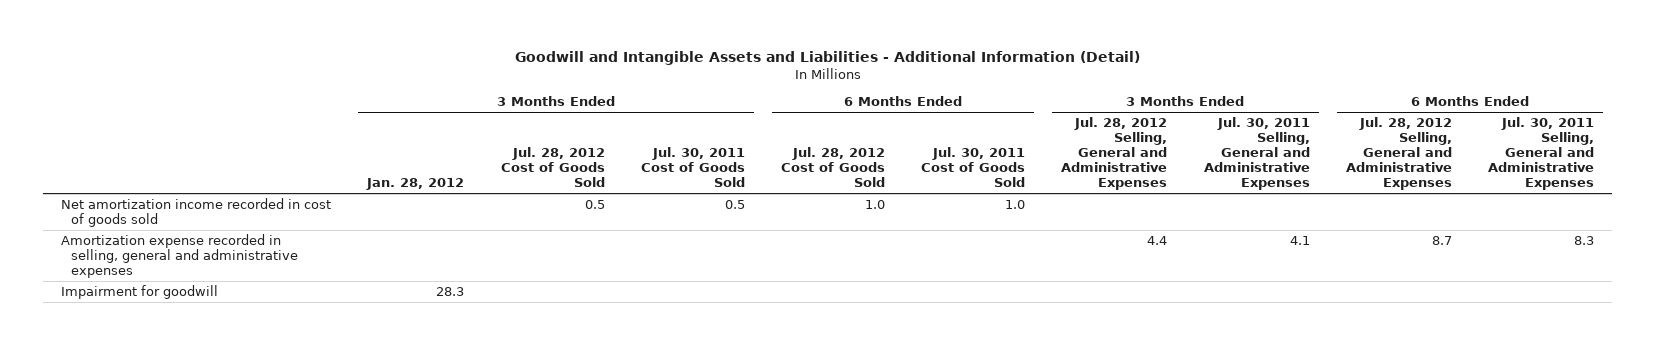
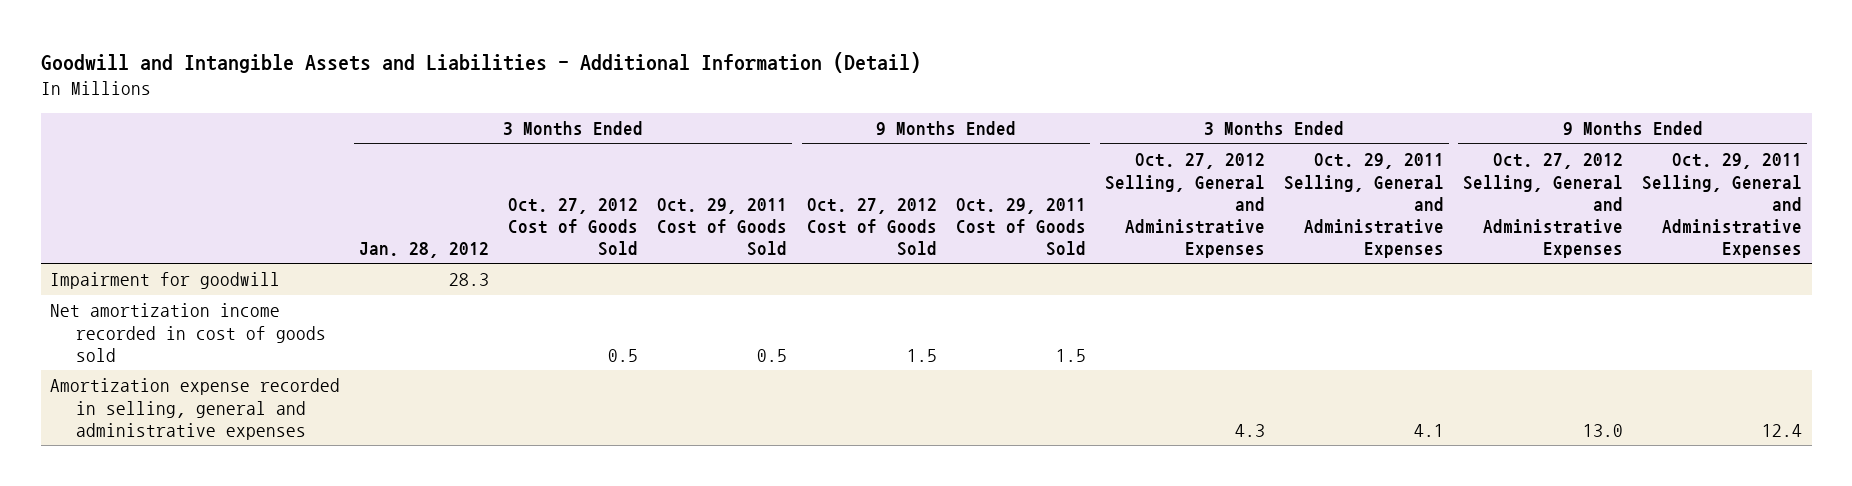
- | 3 Months Ended Jan. 28, 2012 | 3 Months Ended Jul. 28, 2012 Cost of Goods Sold | 3 Months Ended Jul. 30, 2011 Cost of Goods Sold | 6 Months Ended Jul. 28, 2012 Cost of Goods Sold | 6 Months Ended Jul. 30, 2011 Cost of Goods Sold | 3 Months Ended Jul. 28, 2012 Selling, General and Administrative Expenses | 3 Months Ended Jul. 30, 2011 Selling, General and Administrative Expenses | 6 Months Ended Jul. 28, 2012 Selling, General and Administrative Expenses | 6 Months Ended Jul. 30, 2011 Selling, General and Administrative Expenses
+ | 3 Months Ended Jan. 28, 2012 | 3 Months Ended Oct. 27, 2012 Cost of Goods Sold | 3 Months Ended Oct. 29, 2011 Cost of Goods Sold | 9 Months Ended Oct. 27, 2012 Cost of Goods Sold | 9 Months Ended Oct. 29, 2011 Cost of Goods Sold | 3 Months Ended Oct. 27, 2012 Selling, General and Administrative Expenses | 3 Months Ended Oct. 29, 2011 Selling, General and Administrative Expenses | 9 Months Ended Oct. 27, 2012 Selling, General and Administrative Expenses | 9 Months Ended Oct. 29, 2011 Selling, General and Administrative Expenses
moved up: Impairment for goodwill | 28.3 | | | | | | | |

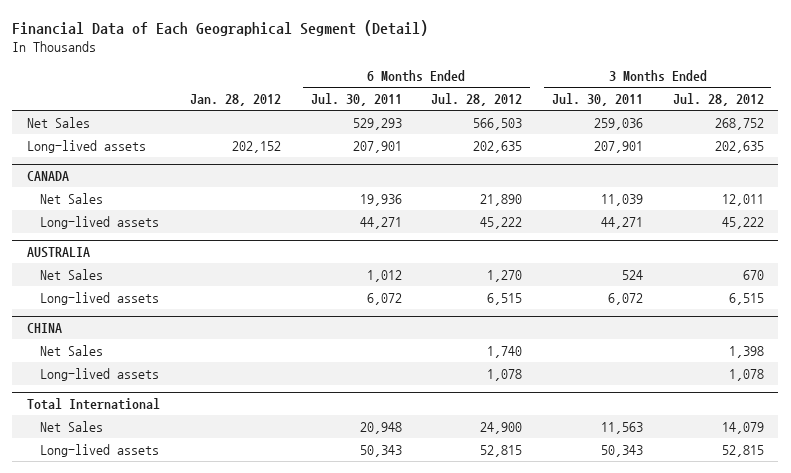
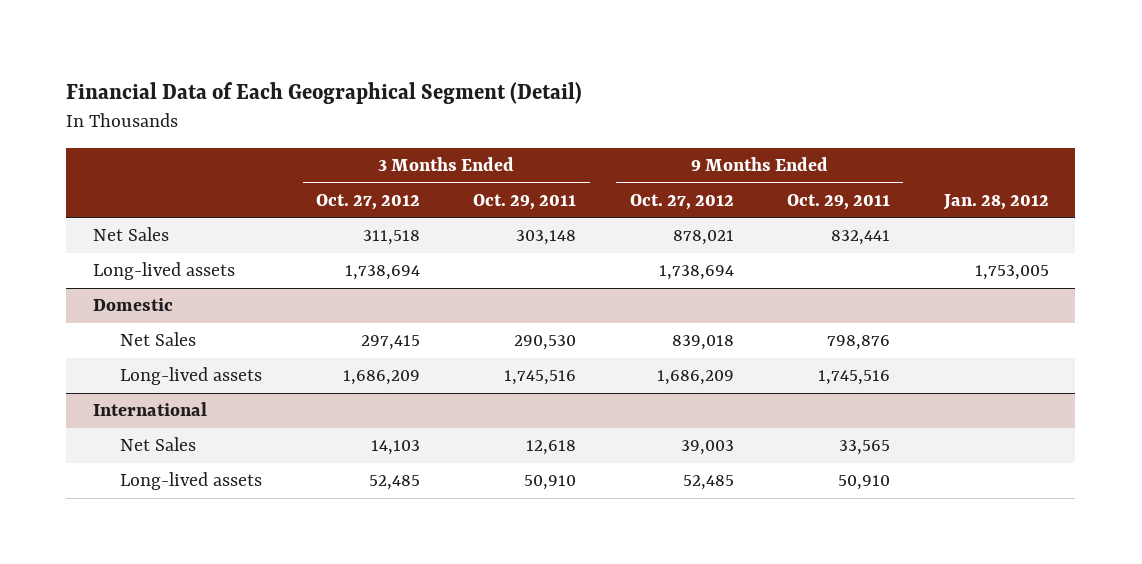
- | Jan. 28, 2012 | 6 Months Ended Jul. 30, 2011 | 6 Months Ended Jul. 28, 2012 | 3 Months Ended Jul. 30, 2011 | 3 Months Ended Jul. 28, 2012
+ | 3 Months Ended Oct. 27, 2012 | 3 Months Ended Oct. 29, 2011 | 9 Months Ended Oct. 27, 2012 | 9 Months Ended Oct. 29, 2011 | Jan. 28, 2012
- Long-lived assets | 202,152 | 207,901 | 202,635 | 207,901 | 202,635
- CANADA
- Net Sales | | 19,936 | 21,890 | 11,039 | 12,011
- Long-lived assets | | 44,271 | 45,222 | 44,271 | 45,222
- AUSTRALIA
- Net Sales | | 1,012 | 1,270 | 524 | 670
- Long-lived assets | | 6,072 | 6,515 | 6,072 | 6,515
- CHINA
- Net Sales | | | 1,740 | | 1,398
- Long-lived assets | | | 1,078 | | 1,078
- Total International
+ Long-lived assets | 1,738,694 | | 1,738,694 | | 1,753,005
+ Domestic
+ Net Sales | 297,415 | 290,530 | 839,018 | 798,876 |
+ Long-lived assets | 1,686,209 | 1,745,516 | 1,686,209 | 1,745,516 |
+ International

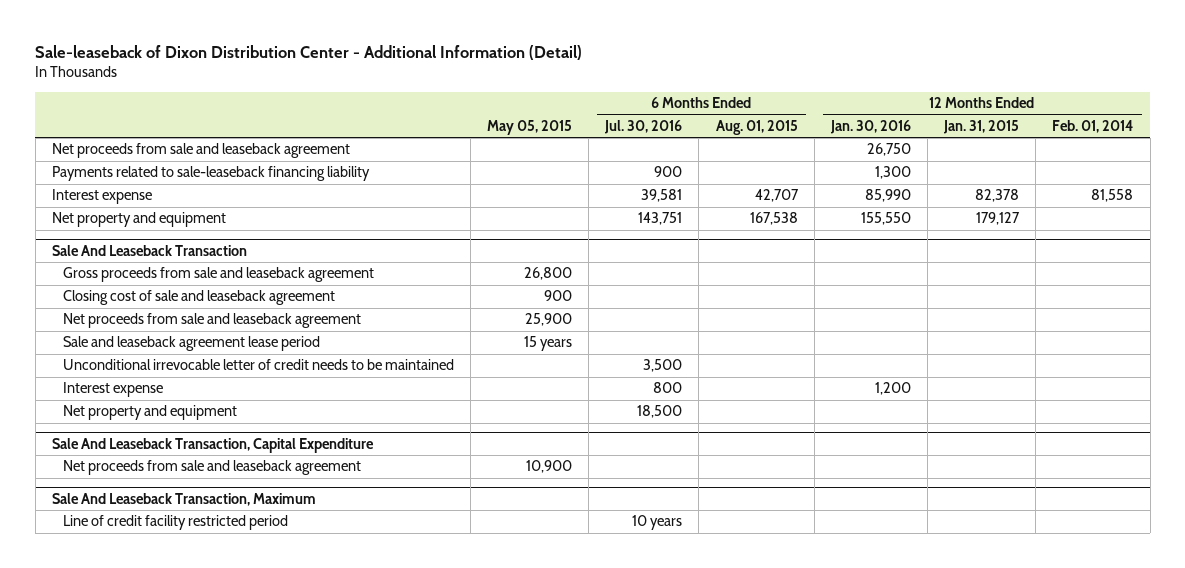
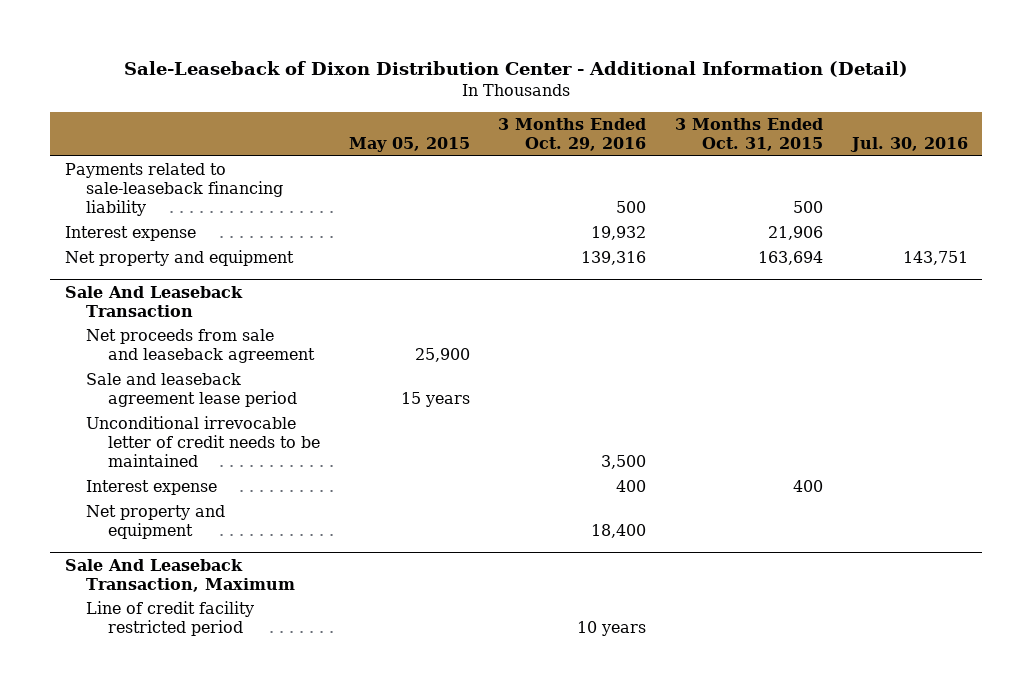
- Sale-leaseback of Dixon Distribution Center - Additional Information (Detail)
+ Sale-Leaseback of Dixon Distribution Center - Additional Information (Detail)
- | May 05, 2015 | 6 Months Ended Jul. 30, 2016 | 6 Months Ended Aug. 01, 2015 | 12 Months Ended Jan. 30, 2016 | 12 Months Ended Jan. 31, 2015 | 12 Months Ended Feb. 01, 2014
+ | May 05, 2015 | 3 Months Ended Oct. 29, 2016 | 3 Months Ended Oct. 31, 2015 | Jul. 30, 2016
- Net proceeds from sale and leaseback agreement | | | | 26,750 | |
@ Sale And Leaseback Transaction
- Gross proceeds from sale and leaseback agreement | 26,800 | | | | |
- Closing cost of sale and leaseback agreement | 900 | | | | |
- Sale And Leaseback Transaction, Capital Expenditure
- Net proceeds from sale and leaseback agreement | 10,900 | | | | |

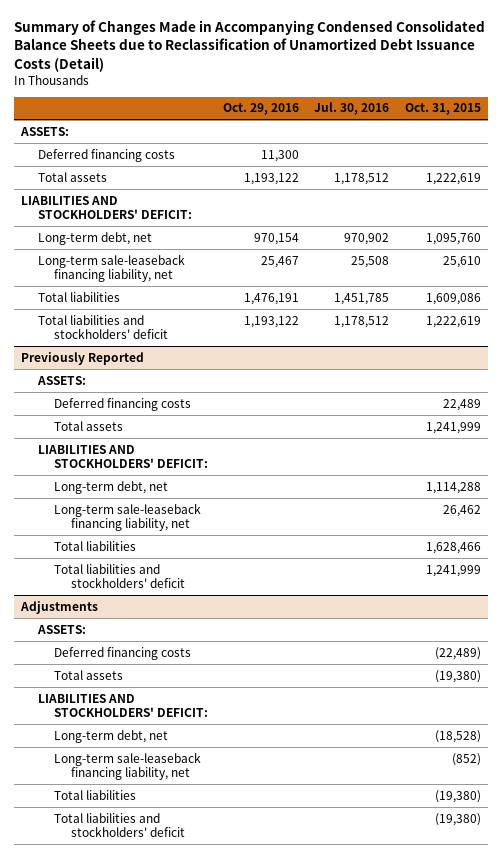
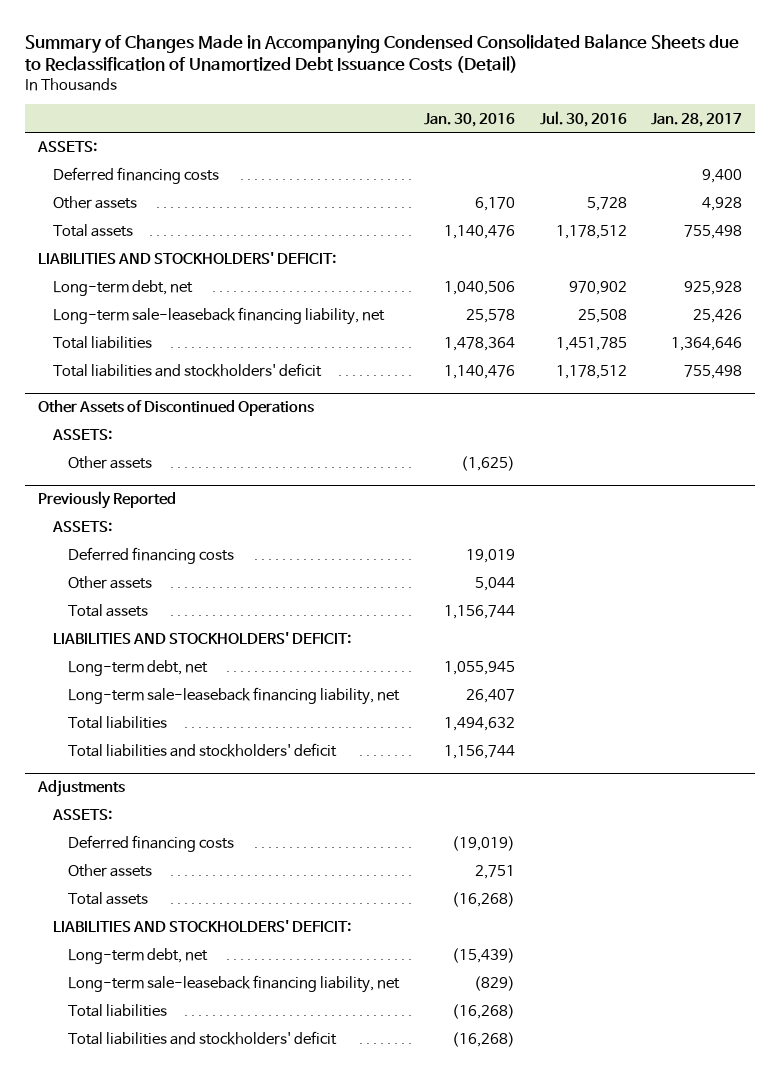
- | Oct. 29, 2016 | Jul. 30, 2016 | Oct. 31, 2015
+ | Jan. 30, 2016 | Jul. 30, 2016 | Jan. 28, 2017
+ Other assets | 6,170 | 5,728 | 4,928
+ Other Assets of Discontinued Operations
+ ASSETS:
+ Other assets | (1,625) | |
@ Previously Reported
+ Other assets | 5,044 | |
@ Adjustments
+ Other assets | 2,751 | |

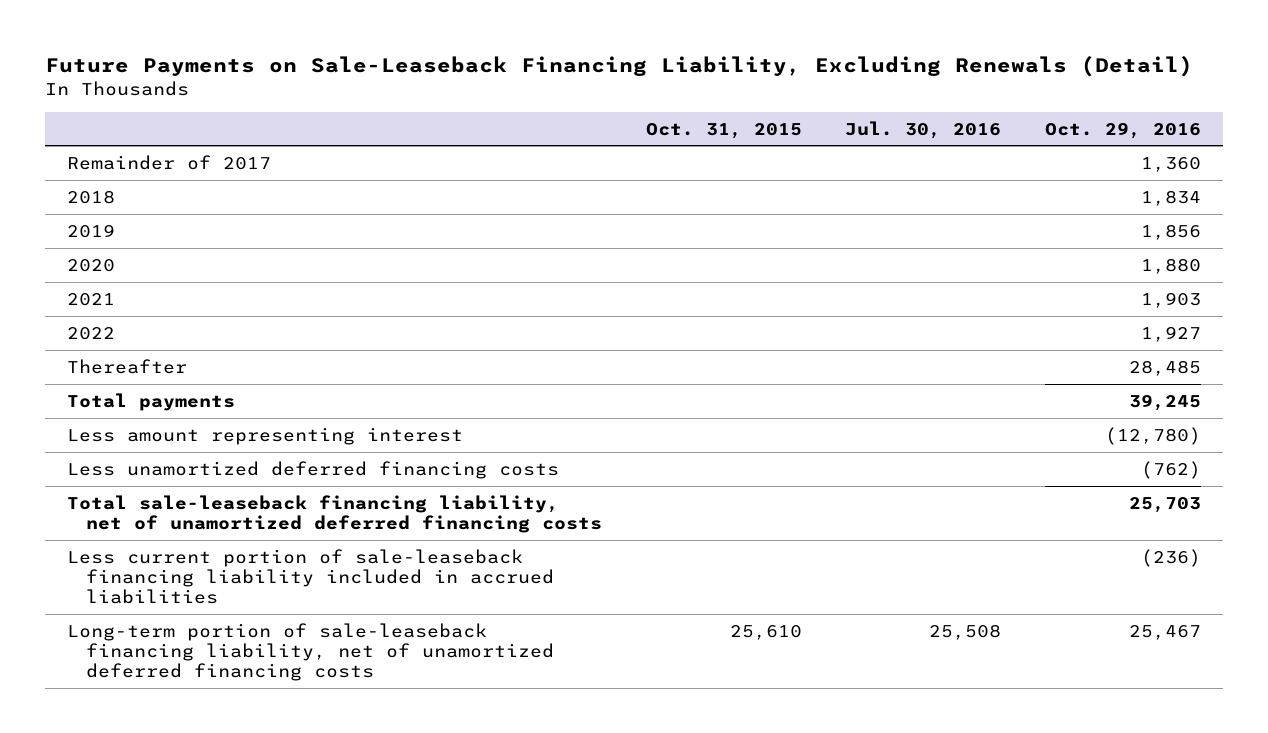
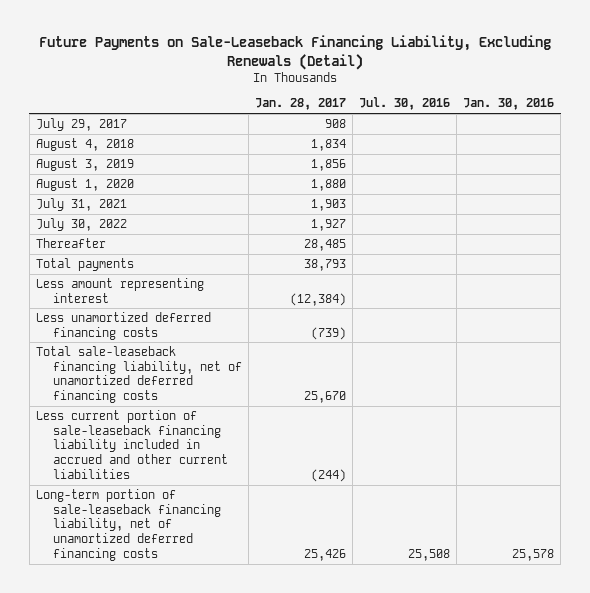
- | Oct. 31, 2015 | Jul. 30, 2016 | Oct. 29, 2016
+ | Jan. 28, 2017 | Jul. 30, 2016 | Jan. 30, 2016
- Remainder of 2017 | | | 1,360
- 2018 | | | 1,834
- 2019 | | | 1,856
- 2020 | | | 1,880
- 2021 | | | 1,903
- 2022 | | | 1,927
+ July 29, 2017 | 908 | |
+ August 4, 2018 | 1,834 | |
+ August 3, 2019 | 1,856 | |
+ August 1, 2020 | 1,880 | |
+ July 31, 2021 | 1,903 | |
+ July 30, 2022 | 1,927 | |
- Less current portion of sale-leaseback financing liability included in accrued liabilities | | | (236)
+ Less current portion of sale-leaseback financing liability included in accrued and other current liabilities | (244) | |

